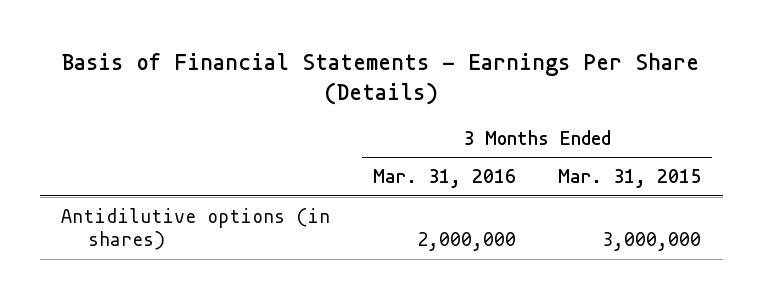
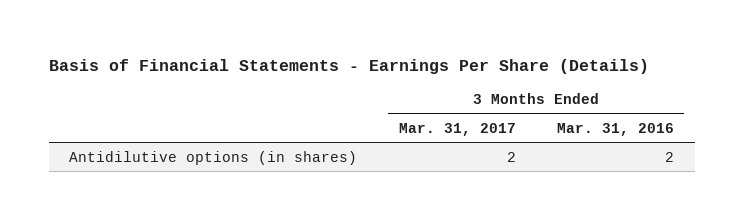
- | 3 Months Ended Mar. 31, 2016 | 3 Months Ended Mar. 31, 2015
+ | 3 Months Ended Mar. 31, 2017 | 3 Months Ended Mar. 31, 2016
- Antidilutive options (in shares) | 2,000,000 | 3,000,000
+ Antidilutive options (in shares) | 2 | 2

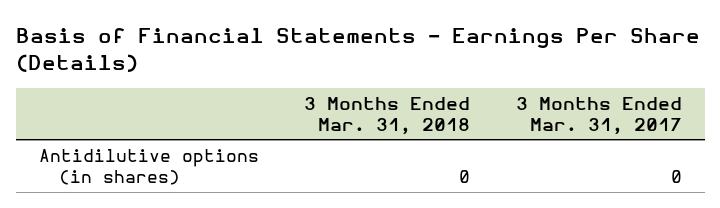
- | 3 Months Ended Mar. 31, 2017 | 3 Months Ended Mar. 31, 2016
+ | 3 Months Ended Mar. 31, 2018 | 3 Months Ended Mar. 31, 2017
- Antidilutive options (in shares) | 2 | 2
+ Antidilutive options (in shares) | 0 | 0

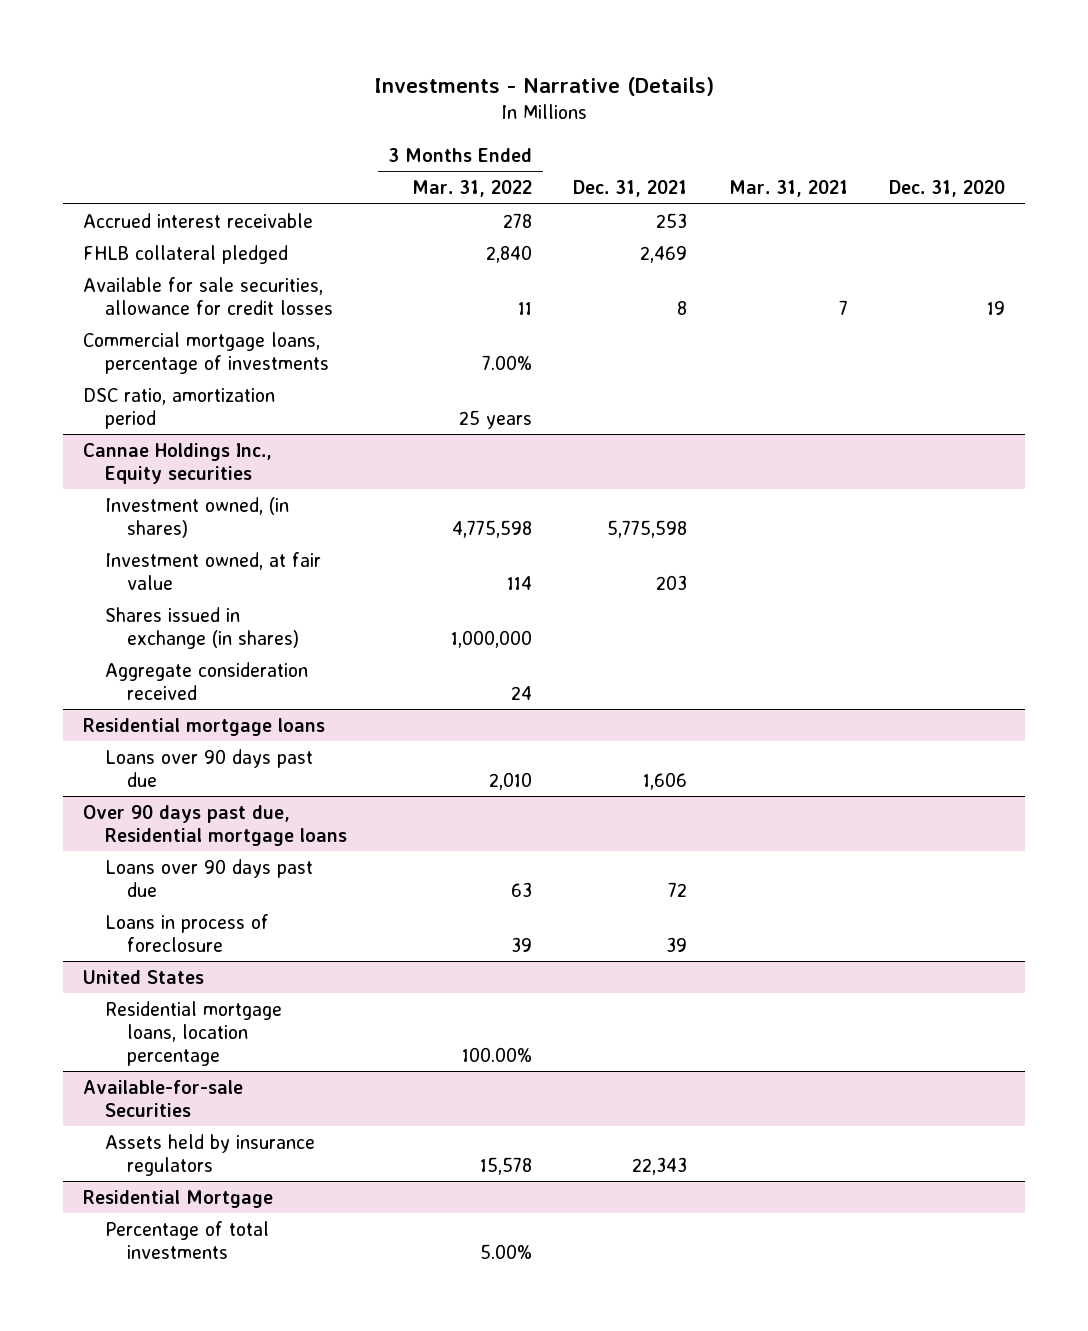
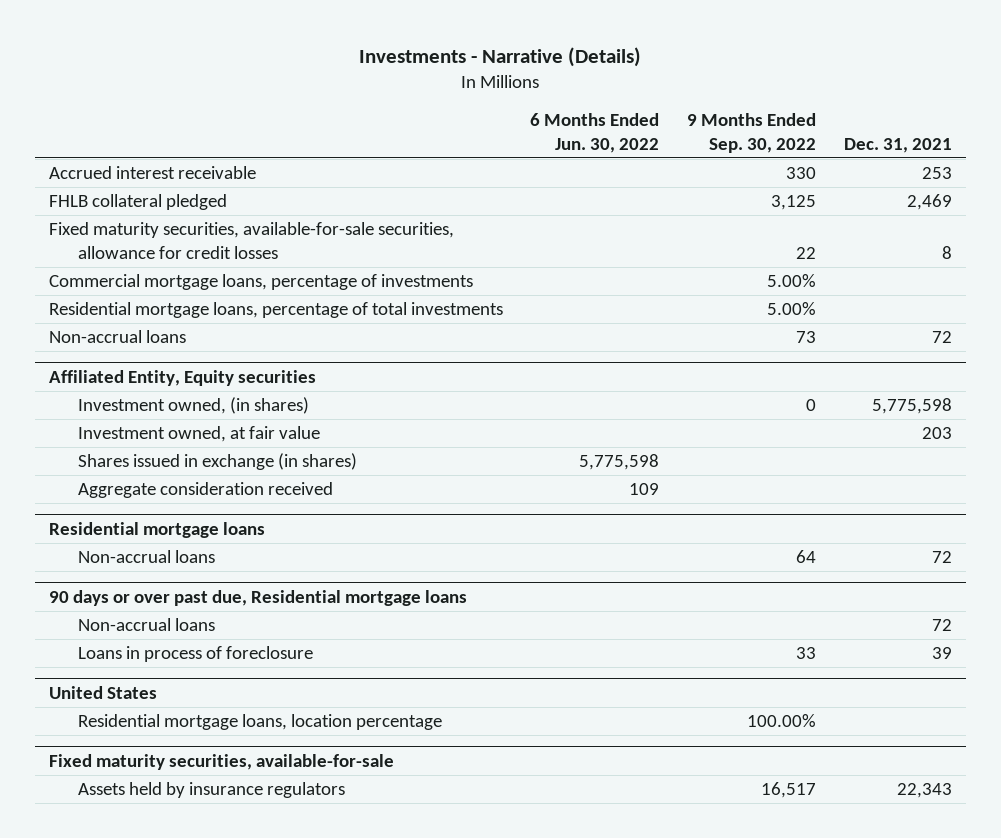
- | 3 Months Ended Mar. 31, 2022 | Dec. 31, 2021 | Mar. 31, 2021 | Dec. 31, 2020
+ | 6 Months Ended Jun. 30, 2022 | 9 Months Ended Sep. 30, 2022 | Dec. 31, 2021
- Available for sale securities, allowance for credit losses | 11 | 8 | 7 | 19
+ Fixed maturity securities, available-for-sale securities, allowance for credit losses | | 22 | 8
- DSC ratio, amortization period | 25 years | | |
- Cannae Holdings Inc., Equity securities
+ Residential mortgage loans, percentage of total investments | | 5.00% |
+ Non-accrual loans | | 73 | 72
+ Affiliated Entity, Equity securities
@ Residential mortgage loans
- Loans over 90 days past due | 2,010 | 1,606 | |
- Over 90 days past due, Residential mortgage loans
- Loans over 90 days past due | 63 | 72 | |
@ Residential mortgage loans
+ Non-accrual loans | | 64 | 72
+ 90 days or over past due, Residential mortgage loans
+ Non-accrual loans | | | 72
- Available-for-sale Securities
+ Fixed maturity securities, available-for-sale
- Residential Mortgage
- Percentage of total investments | 5.00% | | |

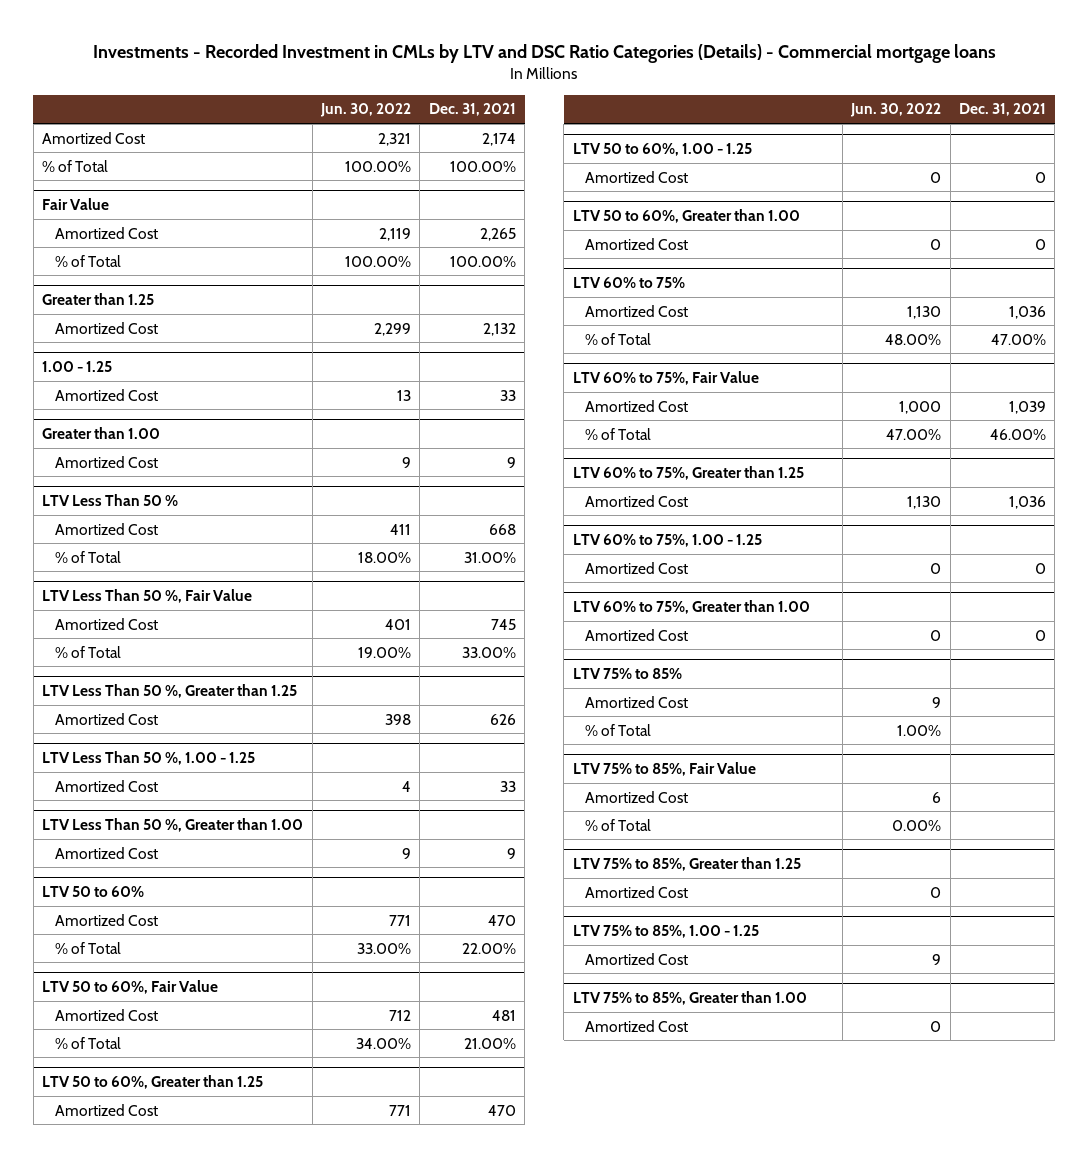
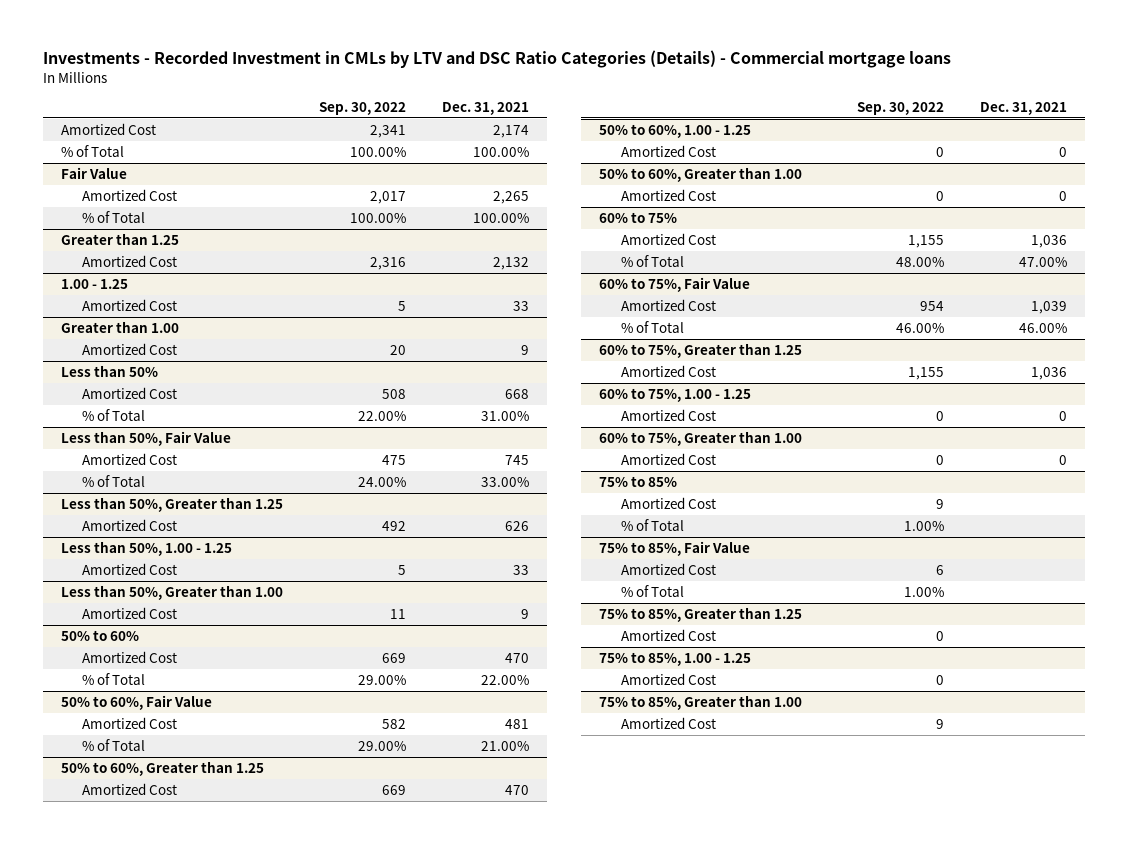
- | Jun. 30, 2022 | Dec. 31, 2021
+ | Sep. 30, 2022 | Dec. 31, 2021
- LTV Less Than 50 %
+ Less than 50%
- LTV Less Than 50 %, Fair Value
+ Less than 50%, Fair Value
- LTV Less Than 50 %, Greater than 1.25
+ Less than 50%, Greater than 1.25
- LTV Less Than 50 %, 1.00 - 1.25
+ Less than 50%, 1.00 - 1.25
- LTV Less Than 50 %, Greater than 1.00
+ Less than 50%, Greater than 1.00
- LTV 50 to 60%
+ 50% to 60%
- LTV 50 to 60%, Fair Value
+ 50% to 60%, Fair Value
- LTV 50 to 60%, Greater than 1.25
+ 50% to 60%, Greater than 1.25
- LTV 50 to 60%, 1.00 - 1.25
+ 50% to 60%, 1.00 - 1.25
- LTV 50 to 60%, Greater than 1.00
+ 50% to 60%, Greater than 1.00
- LTV 60% to 75%
+ 60% to 75%
- LTV 60% to 75%, Fair Value
+ 60% to 75%, Fair Value
- LTV 60% to 75%, Greater than 1.25
+ 60% to 75%, Greater than 1.25
- LTV 60% to 75%, 1.00 - 1.25
+ 60% to 75%, 1.00 - 1.25
- LTV 60% to 75%, Greater than 1.00
+ 60% to 75%, Greater than 1.00
- LTV 75% to 85%
+ 75% to 85%
- LTV 75% to 85%, Fair Value
+ 75% to 85%, Fair Value
- LTV 75% to 85%, Greater than 1.25
+ 75% to 85%, Greater than 1.25
- LTV 75% to 85%, 1.00 - 1.25
+ 75% to 85%, 1.00 - 1.25
- LTV 75% to 85%, Greater than 1.00
+ 75% to 85%, Greater than 1.00

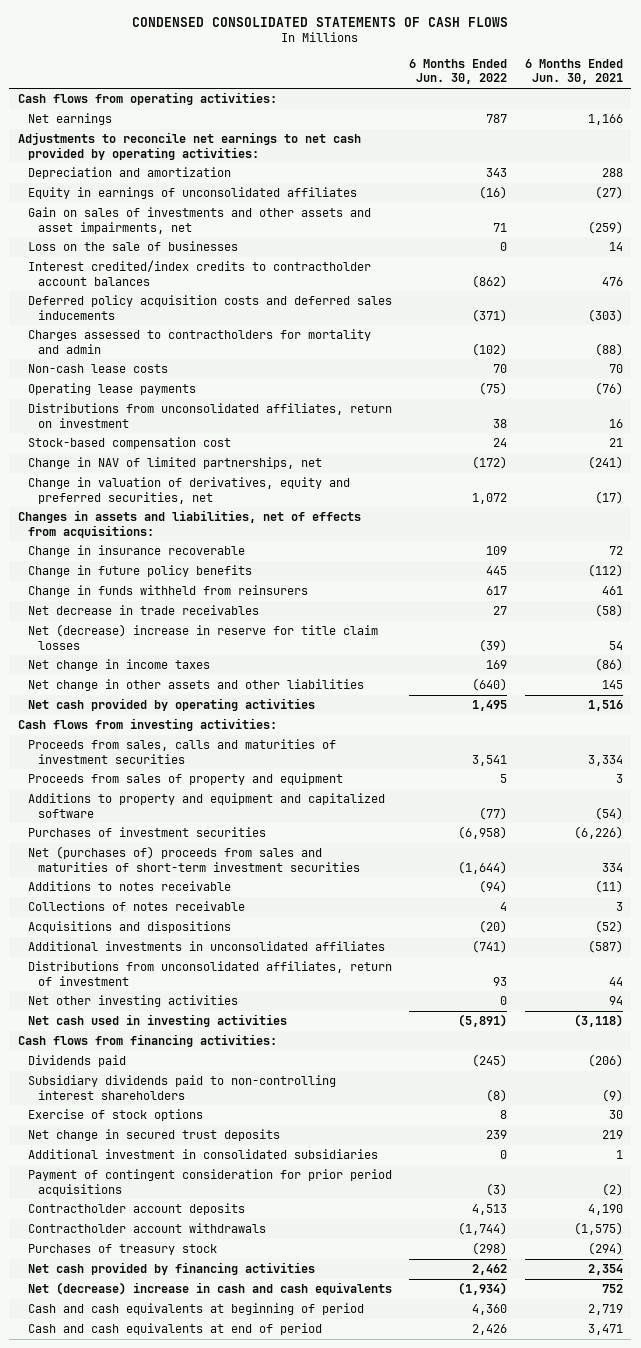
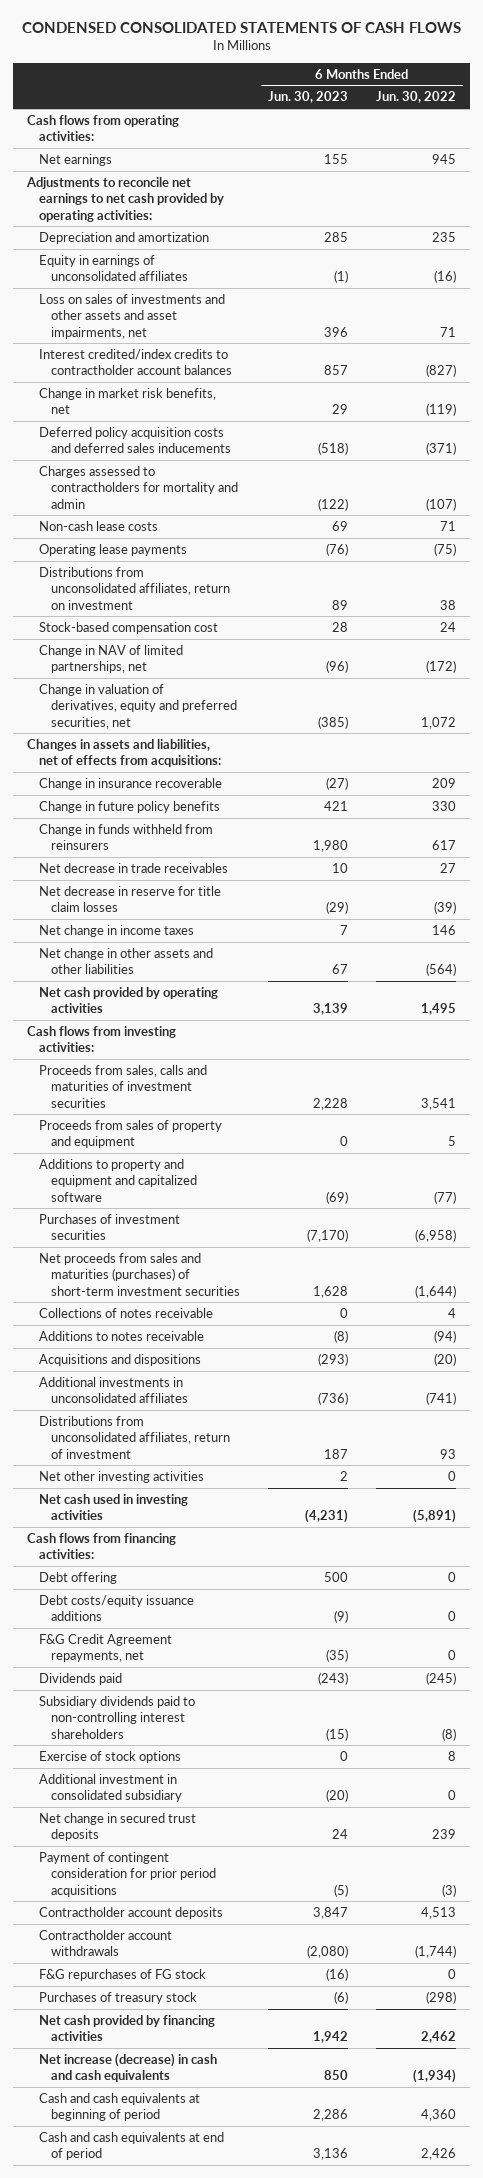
- | 6 Months Ended Jun. 30, 2022 | 6 Months Ended Jun. 30, 2021
+ | 6 Months Ended Jun. 30, 2023 | 6 Months Ended Jun. 30, 2022
- Net earnings | 787 | 1,166
+ Net earnings | 155 | 945
- Depreciation and amortization | 343 | 288
+ Depreciation and amortization | 285 | 235
- Gain on sales of investments and other assets and asset impairments, net | 71 | (259)
- Loss on the sale of businesses | 0 | 14
- Interest credited/index credits to contractholder account balances | (862) | 476
+ Loss on sales of investments and other assets and asset impairments, net | 396 | 71
+ Interest credited/index credits to contractholder account balances | 857 | (827)
+ Change in market risk benefits, net | 29 | (119)
- Charges assessed to contractholders for mortality and admin | (102) | (88)
- Non-cash lease costs | 70 | 70
+ Charges assessed to contractholders for mortality and admin | (122) | (107)
+ Non-cash lease costs | 69 | 71
- Change in insurance recoverable | 109 | 72
- Change in future policy benefits | 445 | (112)
+ Change in insurance recoverable | (27) | 209
+ Change in future policy benefits | 421 | 330
- Net (decrease) increase in reserve for title claim losses | (39) | 54
- Net change in income taxes | 169 | (86)
- Net change in other assets and other liabilities | (640) | 145
+ Net decrease in reserve for title claim losses | (29) | (39)
+ Net change in income taxes | 7 | 146
+ Net change in other assets and other liabilities | 67 | (564)
- Net (purchases of) proceeds from sales and maturities of short-term investment securities | (1,644) | 334
+ Net proceeds from sales and maturities (purchases) of short-term investment securities | 1,628 | (1,644)
moved down: Additions to notes receivable | (8) | (94)
+ Debt offering | 500 | 0
+ Debt costs/equity issuance additions | (9) | 0
+ F&G Credit Agreement repayments, net | (35) | 0
+ Additional investment in consolidated subsidiary | (20) | 0
- Additional investment in consolidated subsidiaries | 0 | 1
+ F&G repurchases of FG stock | (16) | 0
- Net (decrease) increase in cash and cash equivalents | (1,934) | 752
+ Net increase (decrease) in cash and cash equivalents | 850 | (1,934)

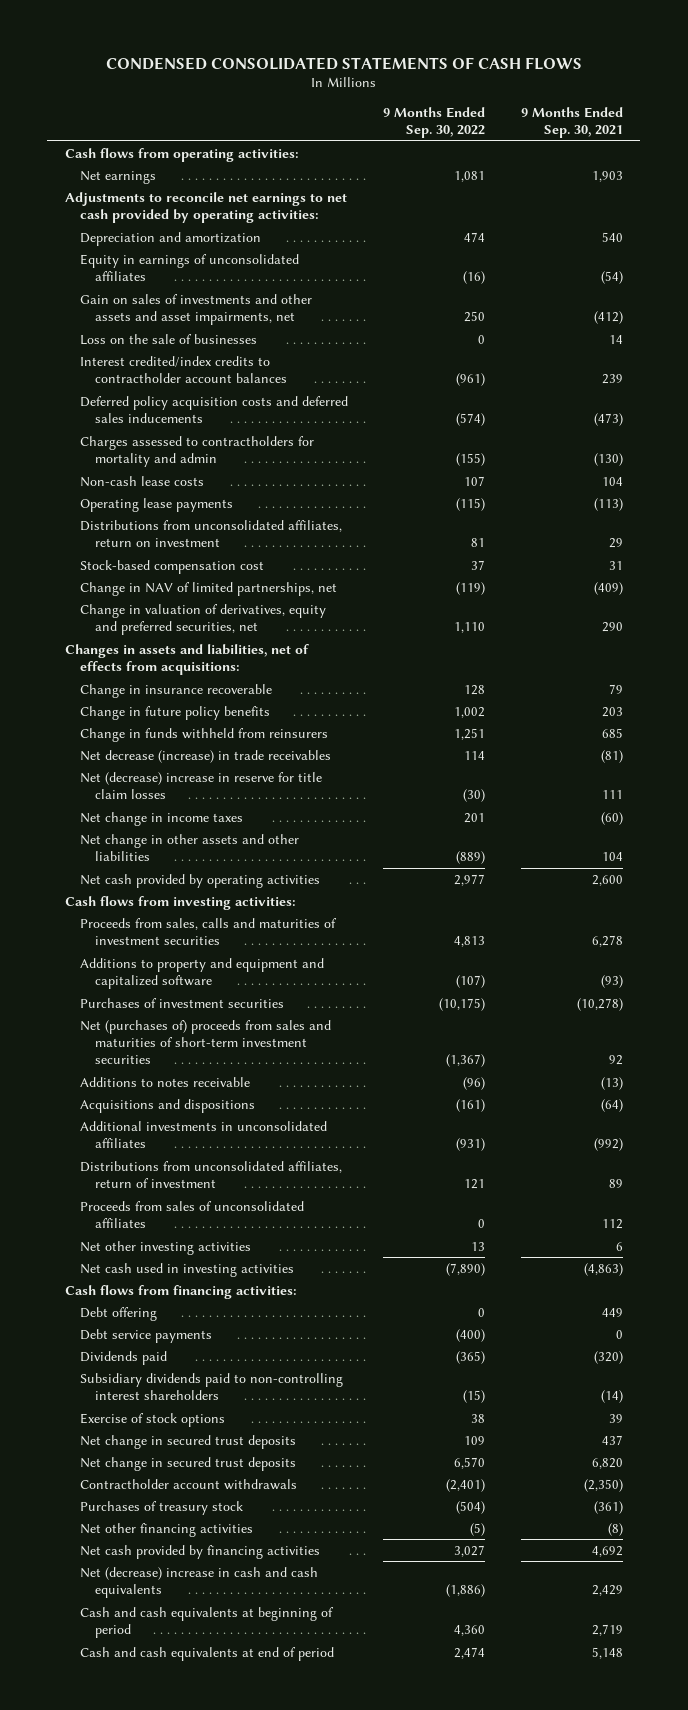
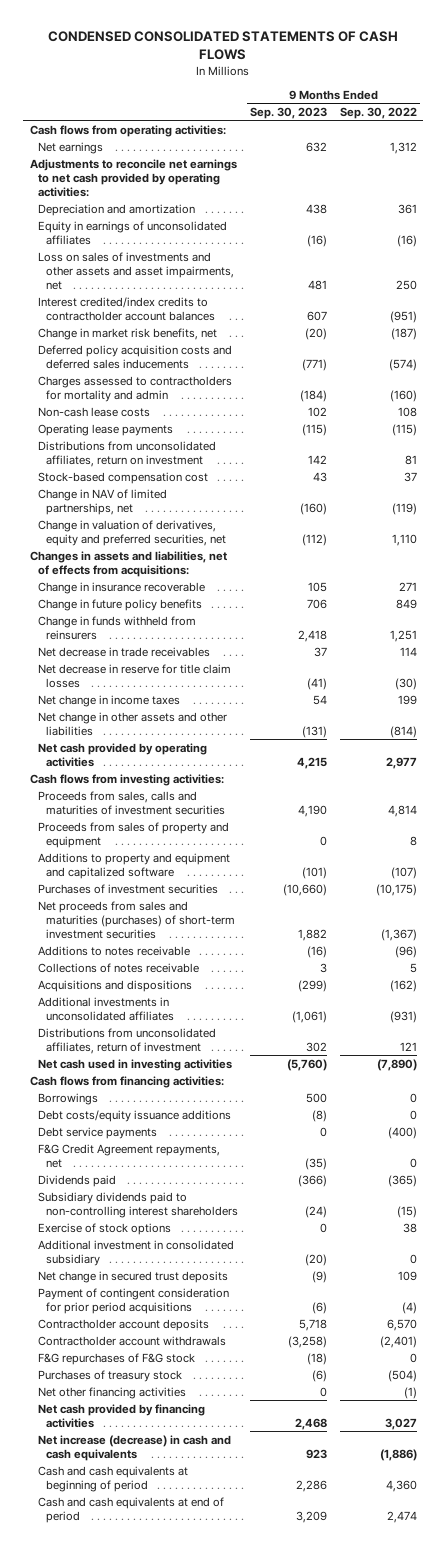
- | 9 Months Ended Sep. 30, 2022 | 9 Months Ended Sep. 30, 2021
+ | 9 Months Ended Sep. 30, 2023 | 9 Months Ended Sep. 30, 2022
- Net earnings | 1,081 | 1,903
+ Net earnings | 632 | 1,312
- Depreciation and amortization | 474 | 540
+ Depreciation and amortization | 438 | 361
- Gain on sales of investments and other assets and asset impairments, net | 250 | (412)
- Loss on the sale of businesses | 0 | 14
- Interest credited/index credits to contractholder account balances | (961) | 239
+ Loss on sales of investments and other assets and asset impairments, net | 481 | 250
+ Interest credited/index credits to contractholder account balances | 607 | (951)
+ Change in market risk benefits, net | (20) | (187)
- Charges assessed to contractholders for mortality and admin | (155) | (130)
- Non-cash lease costs | 107 | 104
+ Charges assessed to contractholders for mortality and admin | (184) | (160)
+ Non-cash lease costs | 102 | 108
- Change in insurance recoverable | 128 | 79
- Change in future policy benefits | 1,002 | 203
+ Change in insurance recoverable | 105 | 271
+ Change in future policy benefits | 706 | 849
- Net decrease (increase) in trade receivables | 114 | (81)
- Net (decrease) increase in reserve for title claim losses | (30) | 111
- Net change in income taxes | 201 | (60)
- Net change in other assets and other liabilities | (889) | 104
+ Net decrease in trade receivables | 37 | 114
+ Net decrease in reserve for title claim losses | (41) | (30)
+ Net change in income taxes | 54 | 199
+ Net change in other assets and other liabilities | (131) | (814)
- Proceeds from sales, calls and maturities of investment securities | 4,813 | 6,278
+ Proceeds from sales, calls and maturities of investment securities | 4,190 | 4,814
+ Proceeds from sales of property and equipment | 0 | 8
- Net (purchases of) proceeds from sales and maturities of short-term investment securities | (1,367) | 92
+ Net proceeds from sales and maturities (purchases) of short-term investment securities | 1,882 | (1,367)
- Acquisitions and dispositions | (161) | (64)
+ Collections of notes receivable | 3 | 5
+ Acquisitions and dispositions | (299) | (162)
- Proceeds from sales of unconsolidated affiliates | 0 | 112
- Net other investing activities | 13 | 6
- Debt offering | 0 | 449
+ Borrowings | 500 | 0
+ Debt costs/equity issuance additions | (8) | 0
+ F&G Credit Agreement repayments, net | (35) | 0
+ Additional investment in consolidated subsidiary | (20) | 0
- Net change in secured trust deposits | 6,570 | 6,820
+ Payment of contingent consideration for prior period acquisitions | (6) | (4)
+ Contractholder account deposits | 5,718 | 6,570
+ F&G repurchases of F&G stock | (18) | 0
- Net other financing activities | (5) | (8)
+ Net other financing activities | 0 | (1)
- Net (decrease) increase in cash and cash equivalents | (1,886) | 2,429
+ Net increase (decrease) in cash and cash equivalents | 923 | (1,886)

